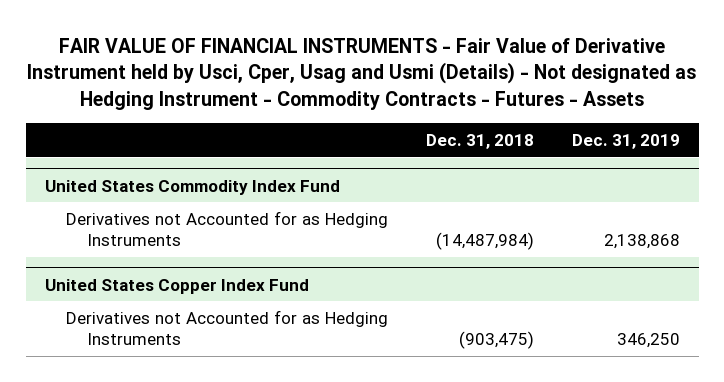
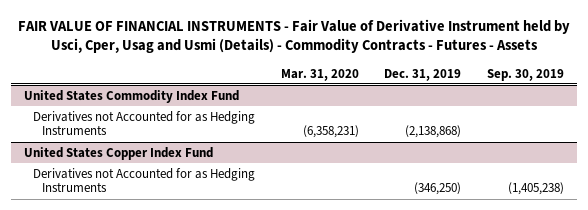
- FAIR VALUE OF FINANCIAL INSTRUMENTS - Fair Value of Derivative Instrument held by Usci, Cper, Usag and Usmi (Details) - Not designated as Hedging Instrument - Commodity Contracts - Futures - Assets
+ FAIR VALUE OF FINANCIAL INSTRUMENTS - Fair Value of Derivative Instrument held by Usci, Cper, Usag and Usmi (Details) - Commodity Contracts - Futures - Assets
- | Dec. 31, 2018 | Dec. 31, 2019
+ | Mar. 31, 2020 | Dec. 31, 2019 | Sep. 30, 2019
@ United States Commodity Index Fund
- Derivatives not Accounted for as Hedging Instruments | (14,487,984) | 2,138,868
+ Derivatives not Accounted for as Hedging Instruments | (6,358,231) | (2,138,868) |
@ United States Copper Index Fund
- Derivatives not Accounted for as Hedging Instruments | (903,475) | 346,250
+ Derivatives not Accounted for as Hedging Instruments | | (346,250) | (1,405,238)

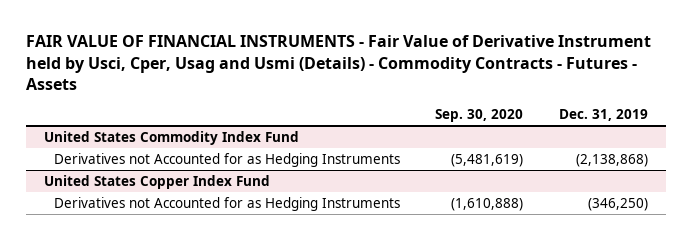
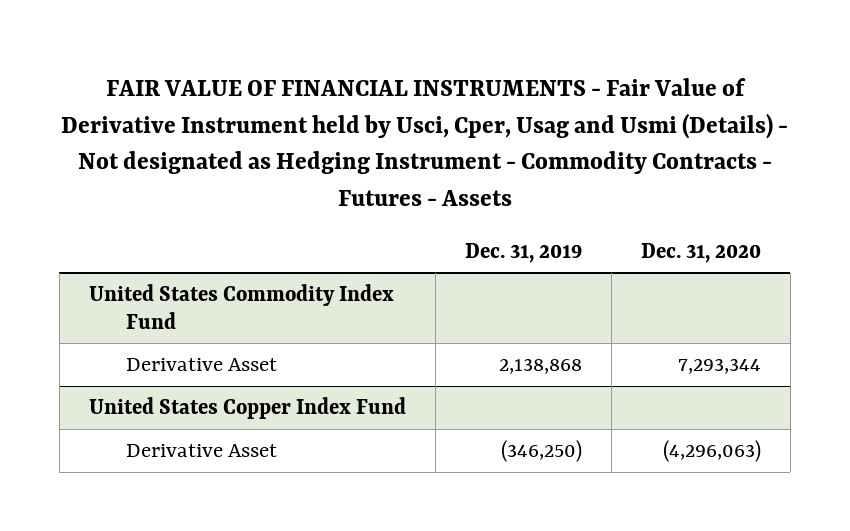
- FAIR VALUE OF FINANCIAL INSTRUMENTS - Fair Value of Derivative Instrument held by Usci, Cper, Usag and Usmi (Details) - Commodity Contracts - Futures - Assets
+ FAIR VALUE OF FINANCIAL INSTRUMENTS - Fair Value of Derivative Instrument held by Usci, Cper, Usag and Usmi (Details) - Not designated as Hedging Instrument - Commodity Contracts - Futures - Assets
- | Sep. 30, 2020 | Dec. 31, 2019
+ | Dec. 31, 2019 | Dec. 31, 2020
@ United States Commodity Index Fund
- Derivatives not Accounted for as Hedging Instruments | (5,481,619) | (2,138,868)
+ Derivative Asset | 2,138,868 | 7,293,344
@ United States Copper Index Fund
- Derivatives not Accounted for as Hedging Instruments | (1,610,888) | (346,250)
+ Derivative Asset | (346,250) | (4,296,063)

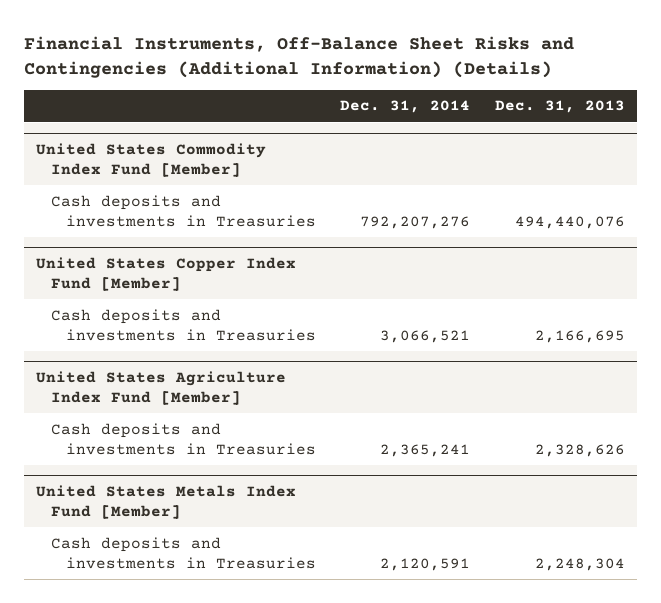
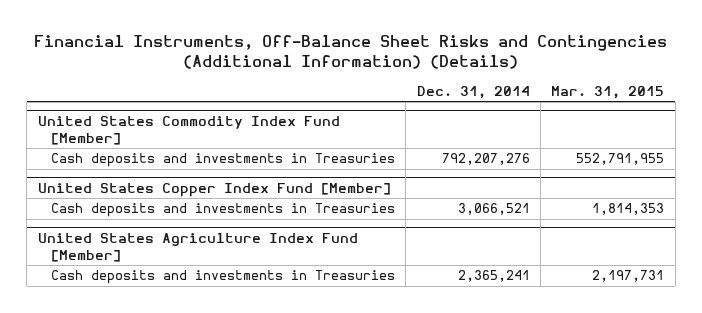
- | Dec. 31, 2014 | Dec. 31, 2013
+ | Dec. 31, 2014 | Mar. 31, 2015
- United States Metals Index Fund [Member]
- Cash deposits and investments in Treasuries | 2,120,591 | 2,248,304

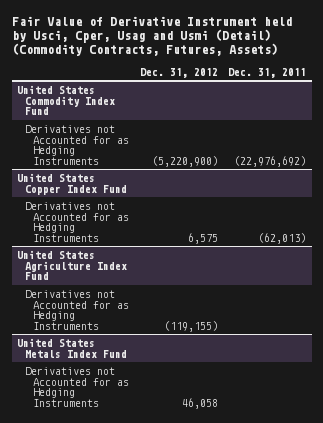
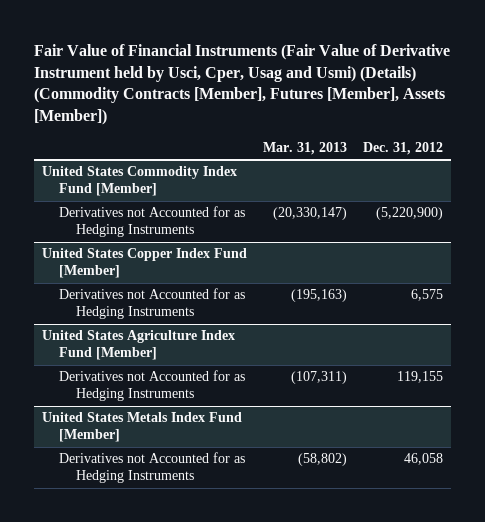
- Fair Value of Derivative Instrument held by Usci, Cper, Usag and Usmi (Detail) (Commodity Contracts, Futures, Assets)
+ Fair Value of Financial Instruments (Fair Value of Derivative Instrument held by Usci, Cper, Usag and Usmi) (Details) (Commodity Contracts [Member], Futures [Member], Assets [Member])
- | Dec. 31, 2012 | Dec. 31, 2011
+ | Mar. 31, 2013 | Dec. 31, 2012
- United States Commodity Index Fund
+ United States Commodity Index Fund [Member]
- United States Copper Index Fund
+ United States Copper Index Fund [Member]
- United States Agriculture Index Fund
- Derivatives not Accounted for as Hedging Instruments | (119,155) |
- United States Metals Index Fund
+ United States Agriculture Index Fund [Member]
+ Derivatives not Accounted for as Hedging Instruments | (107,311) | 119,155
+ United States Metals Index Fund [Member]

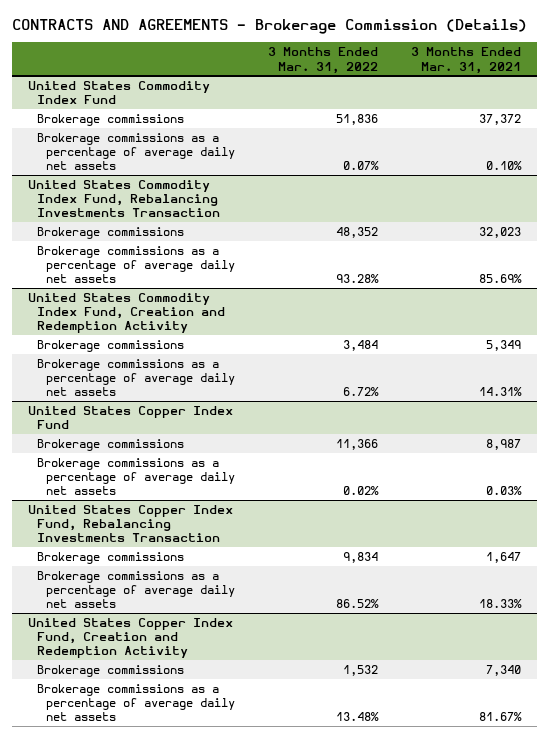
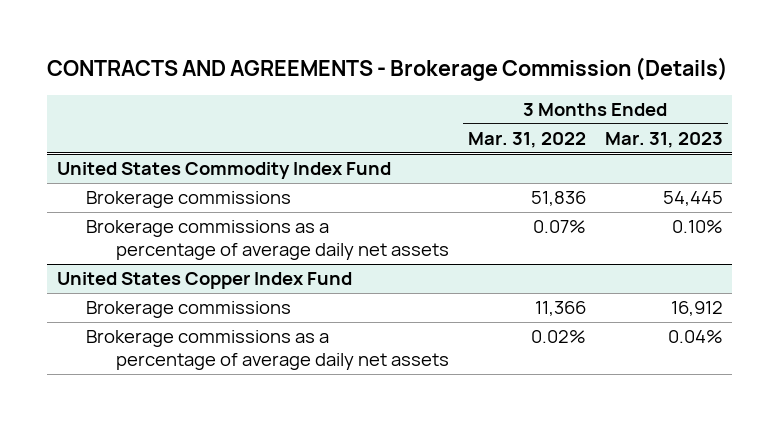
- | 3 Months Ended Mar. 31, 2022 | 3 Months Ended Mar. 31, 2021
+ | 3 Months Ended Mar. 31, 2022 | 3 Months Ended Mar. 31, 2023
- United States Commodity Index Fund, Rebalancing Investments Transaction
- Brokerage commissions | 48,352 | 32,023
- Brokerage commissions as a percentage of average daily net assets | 93.28% | 85.69%
- United States Commodity Index Fund, Creation and Redemption Activity
- Brokerage commissions | 3,484 | 5,349
- Brokerage commissions as a percentage of average daily net assets | 6.72% | 14.31%
- United States Copper Index Fund, Rebalancing Investments Transaction
- Brokerage commissions | 9,834 | 1,647
- Brokerage commissions as a percentage of average daily net assets | 86.52% | 18.33%
- United States Copper Index Fund, Creation and Redemption Activity
- Brokerage commissions | 1,532 | 7,340
- Brokerage commissions as a percentage of average daily net assets | 13.48% | 81.67%

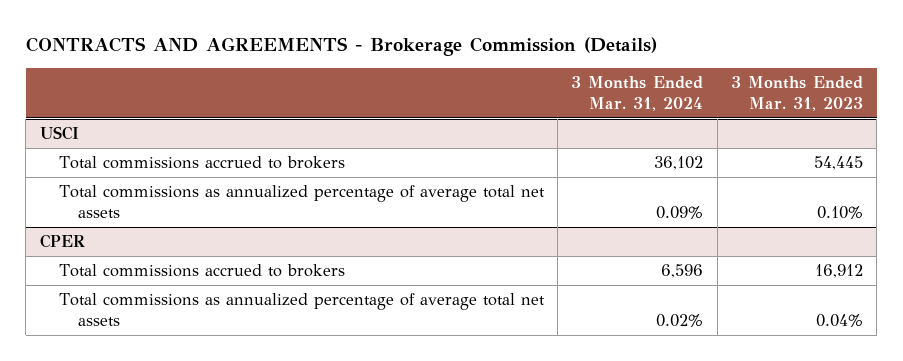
- | 3 Months Ended Mar. 31, 2022 | 3 Months Ended Mar. 31, 2023
+ | 3 Months Ended Mar. 31, 2024 | 3 Months Ended Mar. 31, 2023
- United States Commodity Index Fund
- Brokerage commissions | 51,836 | 54,445
- Brokerage commissions as a percentage of average daily net assets | 0.07% | 0.10%
- United States Copper Index Fund
- Brokerage commissions | 11,366 | 16,912
- Brokerage commissions as a percentage of average daily net assets | 0.02% | 0.04%
+ USCI
+ Total commissions accrued to brokers | 36,102 | 54,445
+ Total commissions as annualized percentage of average total net assets | 0.09% | 0.10%
+ CPER
+ Total commissions accrued to brokers | 6,596 | 16,912
+ Total commissions as annualized percentage of average total net assets | 0.02% | 0.04%

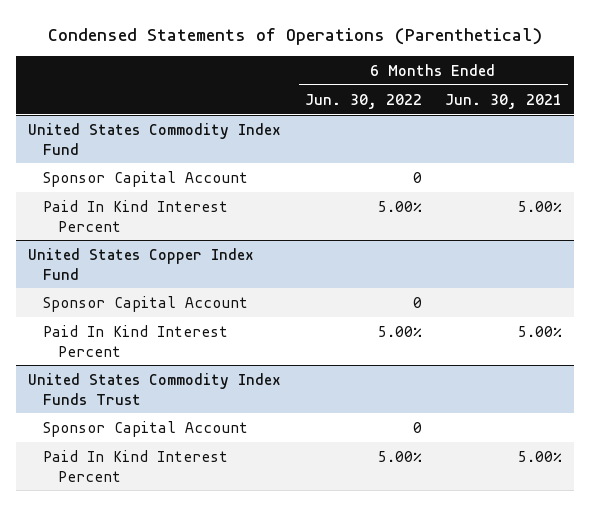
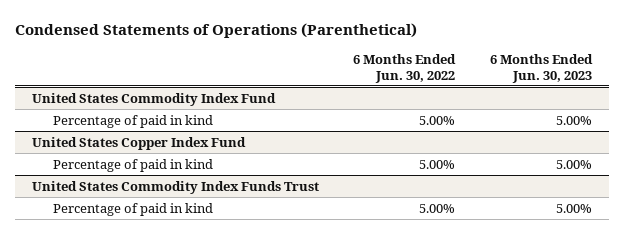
- | 6 Months Ended Jun. 30, 2022 | 6 Months Ended Jun. 30, 2021
+ | 6 Months Ended Jun. 30, 2022 | 6 Months Ended Jun. 30, 2023
@ United States Commodity Index Fund
- Sponsor Capital Account | 0 |
- Paid In Kind Interest Percent | 5.00% | 5.00%
+ Percentage of paid in kind | 5.00% | 5.00%
@ United States Copper Index Fund
- Sponsor Capital Account | 0 |
- Paid In Kind Interest Percent | 5.00% | 5.00%
+ Percentage of paid in kind | 5.00% | 5.00%
@ United States Commodity Index Funds Trust
- Sponsor Capital Account | 0 |
- Paid In Kind Interest Percent | 5.00% | 5.00%
+ Percentage of paid in kind | 5.00% | 5.00%

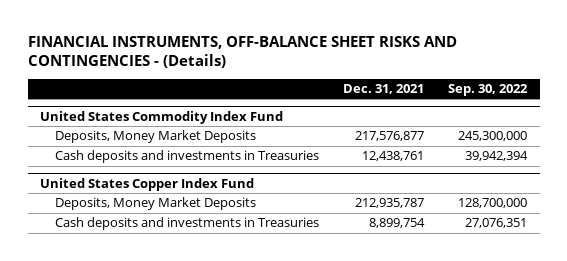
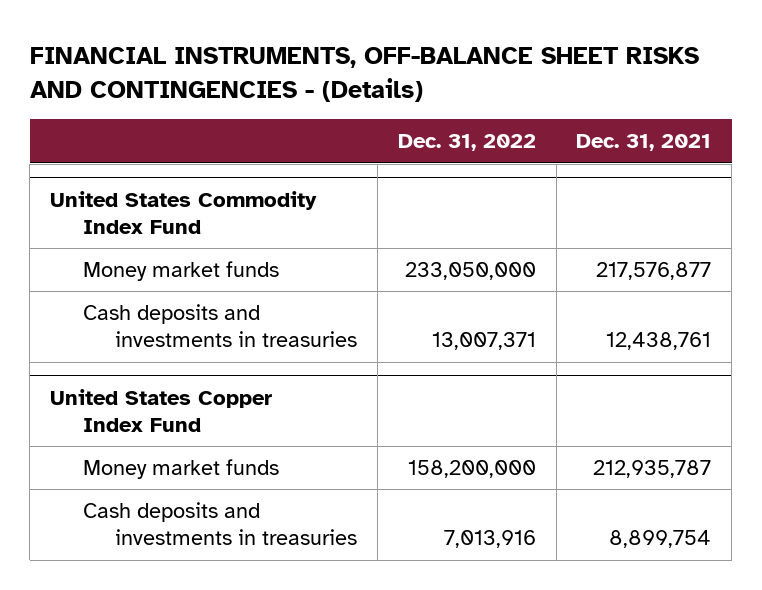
- | Dec. 31, 2021 | Sep. 30, 2022
+ | Dec. 31, 2022 | Dec. 31, 2021
@ United States Commodity Index Fund
- Deposits, Money Market Deposits | 217,576,877 | 245,300,000
- Cash deposits and investments in Treasuries | 12,438,761 | 39,942,394
+ Money market funds | 233,050,000 | 217,576,877
+ Cash deposits and investments in treasuries | 13,007,371 | 12,438,761
@ United States Copper Index Fund
- Deposits, Money Market Deposits | 212,935,787 | 128,700,000
- Cash deposits and investments in Treasuries | 8,899,754 | 27,076,351
+ Money market funds | 158,200,000 | 212,935,787
+ Cash deposits and investments in treasuries | 7,013,916 | 8,899,754

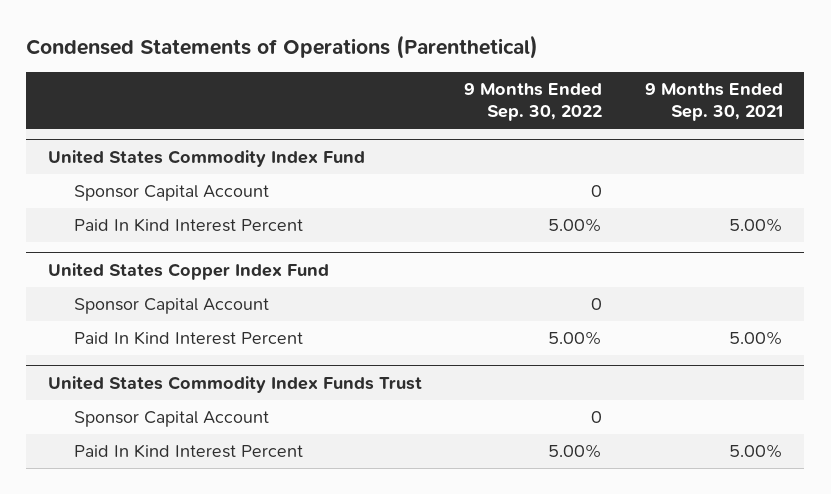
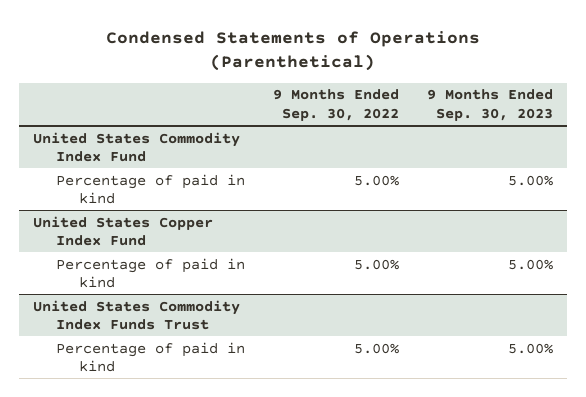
- | 9 Months Ended Sep. 30, 2022 | 9 Months Ended Sep. 30, 2021
+ | 9 Months Ended Sep. 30, 2022 | 9 Months Ended Sep. 30, 2023
@ United States Commodity Index Fund
- Sponsor Capital Account | 0 |
- Paid In Kind Interest Percent | 5.00% | 5.00%
+ Percentage of paid in kind | 5.00% | 5.00%
@ United States Copper Index Fund
- Sponsor Capital Account | 0 |
- Paid In Kind Interest Percent | 5.00% | 5.00%
+ Percentage of paid in kind | 5.00% | 5.00%
@ United States Commodity Index Funds Trust
- Sponsor Capital Account | 0 |
- Paid In Kind Interest Percent | 5.00% | 5.00%
+ Percentage of paid in kind | 5.00% | 5.00%

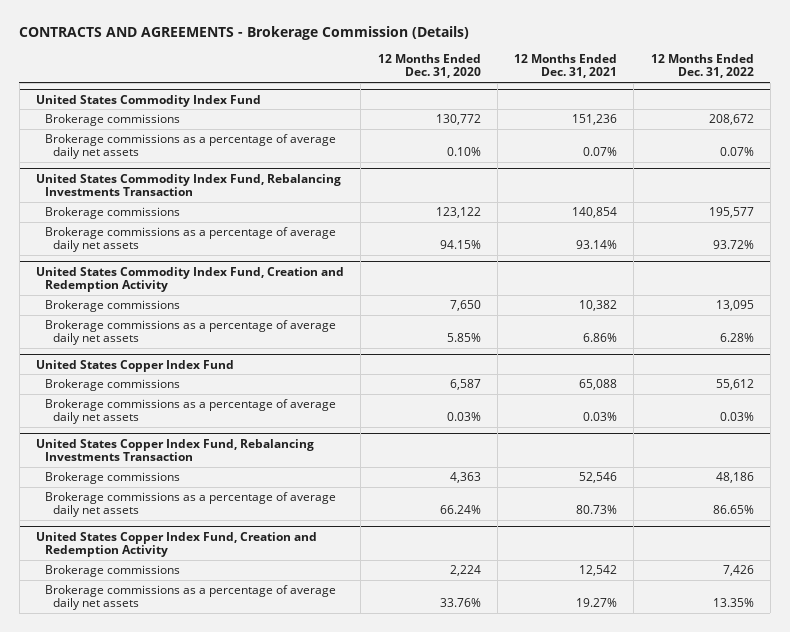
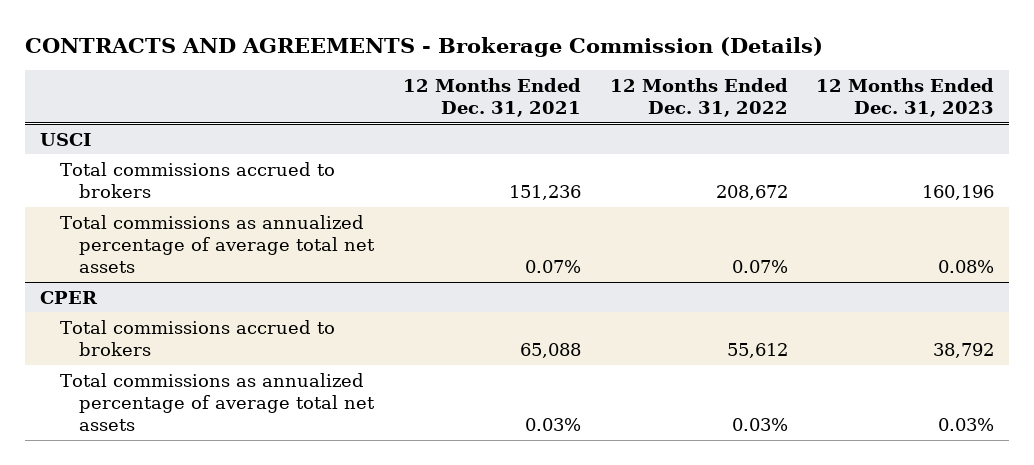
- | 12 Months Ended Dec. 31, 2020 | 12 Months Ended Dec. 31, 2021 | 12 Months Ended Dec. 31, 2022
+ | 12 Months Ended Dec. 31, 2021 | 12 Months Ended Dec. 31, 2022 | 12 Months Ended Dec. 31, 2023
- United States Commodity Index Fund
- Brokerage commissions | 130,772 | 151,236 | 208,672
- Brokerage commissions as a percentage of average daily net assets | 0.10% | 0.07% | 0.07%
- United States Commodity Index Fund, Rebalancing Investments Transaction
- Brokerage commissions | 123,122 | 140,854 | 195,577
- Brokerage commissions as a percentage of average daily net assets | 94.15% | 93.14% | 93.72%
- United States Commodity Index Fund, Creation and Redemption Activity
- Brokerage commissions | 7,650 | 10,382 | 13,095
- Brokerage commissions as a percentage of average daily net assets | 5.85% | 6.86% | 6.28%
- United States Copper Index Fund
- Brokerage commissions | 6,587 | 65,088 | 55,612
- Brokerage commissions as a percentage of average daily net assets | 0.03% | 0.03% | 0.03%
- United States Copper Index Fund, Rebalancing Investments Transaction
- Brokerage commissions | 4,363 | 52,546 | 48,186
- Brokerage commissions as a percentage of average daily net assets | 66.24% | 80.73% | 86.65%
- United States Copper Index Fund, Creation and Redemption Activity
- Brokerage commissions | 2,224 | 12,542 | 7,426
- Brokerage commissions as a percentage of average daily net assets | 33.76% | 19.27% | 13.35%
+ USCI
+ Total commissions accrued to brokers | 151,236 | 208,672 | 160,196
+ Total commissions as annualized percentage of average total net assets | 0.07% | 0.07% | 0.08%
+ CPER
+ Total commissions accrued to brokers | 65,088 | 55,612 | 38,792
+ Total commissions as annualized percentage of average total net assets | 0.03% | 0.03% | 0.03%

